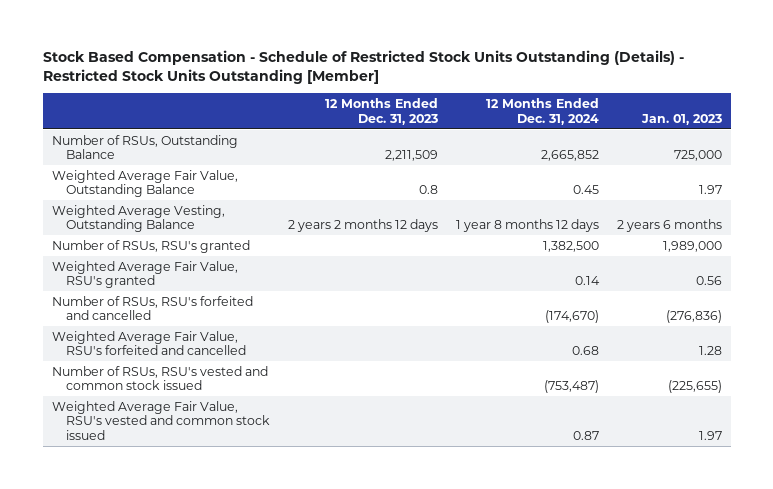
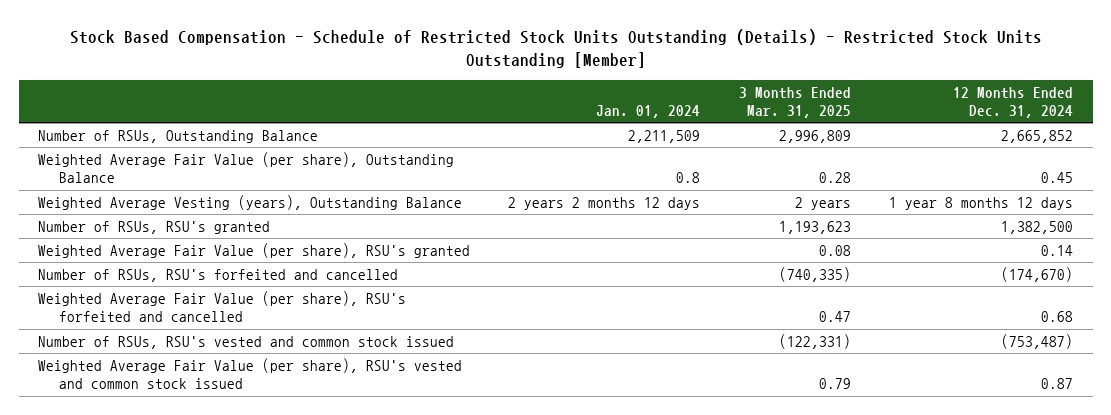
- | 12 Months Ended Dec. 31, 2023 | 12 Months Ended Dec. 31, 2024 | Jan. 01, 2023
+ | Jan. 01, 2024 | 3 Months Ended Mar. 31, 2025 | 12 Months Ended Dec. 31, 2024
- Weighted Average Fair Value, Outstanding Balance | 0.8 | 0.45 | 1.97
- Weighted Average Vesting, Outstanding Balance | 2 years 2 months 12 days | 1 year 8 months 12 days | 2 years 6 months
+ Weighted Average Fair Value (per share), Outstanding Balance | 0.8 | 0.28 | 0.45
+ Weighted Average Vesting (years), Outstanding Balance | 2 years 2 months 12 days | 2 years | 1 year 8 months 12 days
- Weighted Average Fair Value, RSU's granted | | 0.14 | 0.56
+ Weighted Average Fair Value (per share), RSU's granted | | 0.08 | 0.14
- Weighted Average Fair Value, RSU's forfeited and cancelled | | 0.68 | 1.28
+ Weighted Average Fair Value (per share), RSU's forfeited and cancelled | | 0.47 | 0.68
- Weighted Average Fair Value, RSU's vested and common stock issued | | 0.87 | 1.97
+ Weighted Average Fair Value (per share), RSU's vested and common stock issued | | 0.79 | 0.87

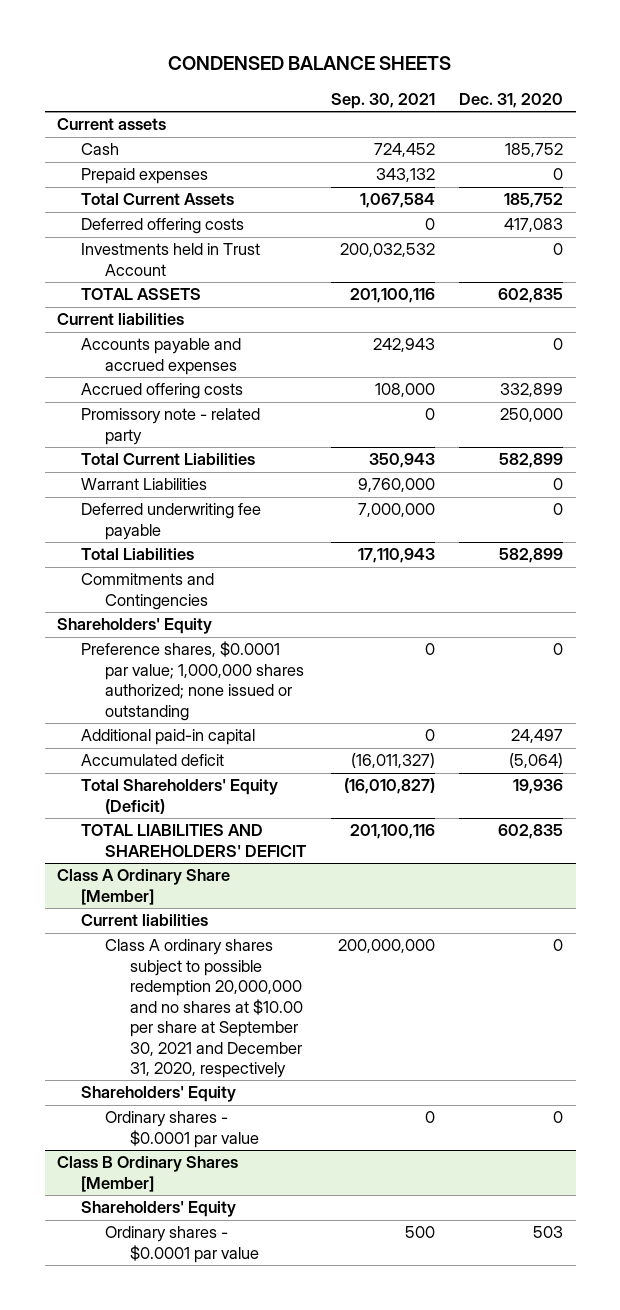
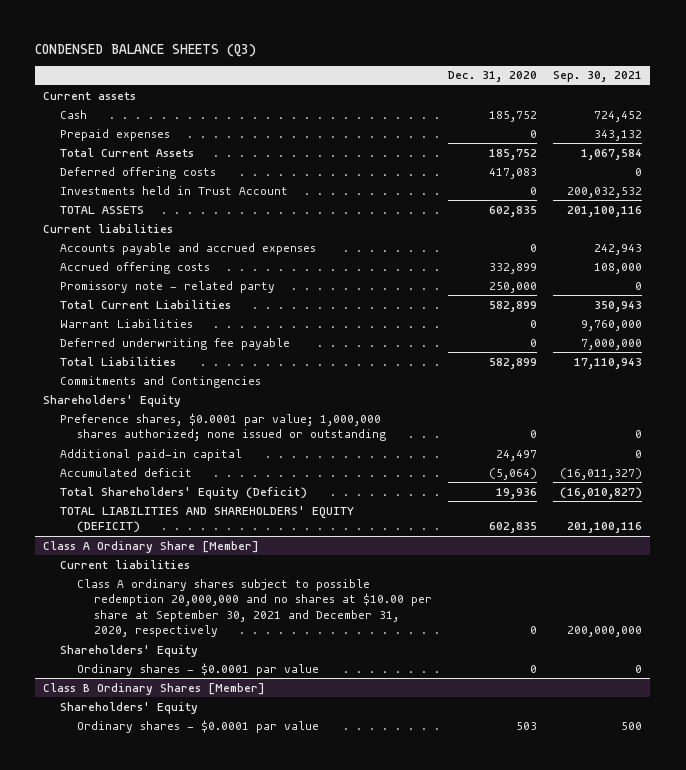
- CONDENSED BALANCE SHEETS
+ CONDENSED BALANCE SHEETS (Q3)
- | Sep. 30, 2021 | Dec. 31, 2020
+ | Dec. 31, 2020 | Sep. 30, 2021
- TOTAL LIABILITIES AND SHAREHOLDERS' DEFICIT | 201,100,116 | 602,835
+ TOTAL LIABILITIES AND SHAREHOLDERS' EQUITY (DEFICIT) | 602,835 | 201,100,116

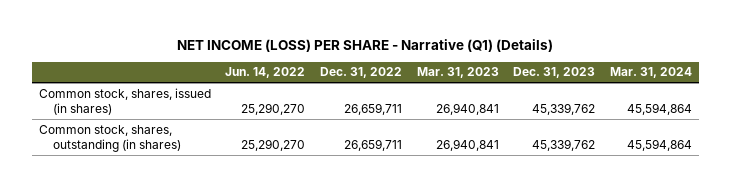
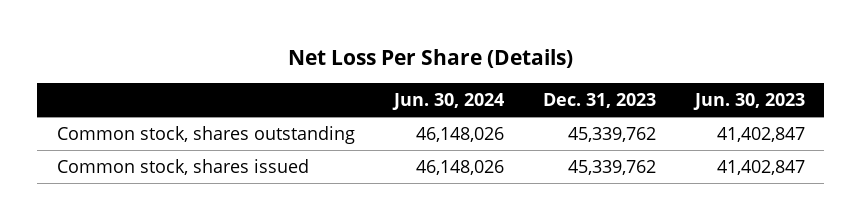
- NET INCOME (LOSS) PER SHARE - Narrative (Q1) (Details)
+ Net Loss Per Share (Details)
- | Jun. 14, 2022 | Dec. 31, 2022 | Mar. 31, 2023 | Dec. 31, 2023 | Mar. 31, 2024
+ | Jun. 30, 2024 | Dec. 31, 2023 | Jun. 30, 2023
- Common stock, shares, issued (in shares) | 25,290,270 | 26,659,711 | 26,940,841 | 45,339,762 | 45,594,864
- Common stock, shares, outstanding (in shares) | 25,290,270 | 26,659,711 | 26,940,841 | 45,339,762 | 45,594,864
+ Common stock, shares outstanding | 46,148,026 | 45,339,762 | 41,402,847
+ Common stock, shares issued | 46,148,026 | 45,339,762 | 41,402,847

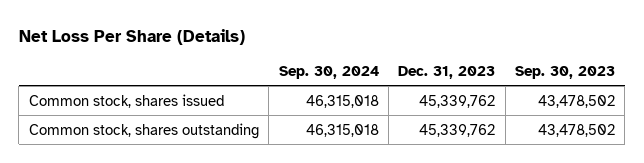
- | Jun. 30, 2024 | Dec. 31, 2023 | Jun. 30, 2023
+ | Sep. 30, 2024 | Dec. 31, 2023 | Sep. 30, 2023
moved down: Common stock, shares outstanding | 46,315,018 | 45,339,762 | 43,478,502

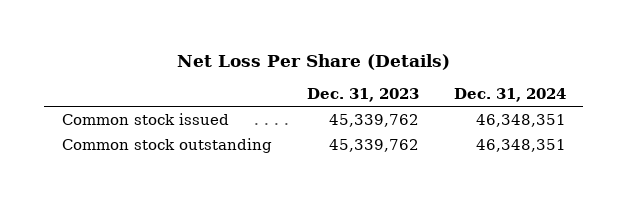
- | Sep. 30, 2024 | Dec. 31, 2023 | Sep. 30, 2023
+ | Dec. 31, 2023 | Dec. 31, 2024
- Common stock, shares issued | 46,315,018 | 45,339,762 | 43,478,502
- Common stock, shares outstanding | 46,315,018 | 45,339,762 | 43,478,502
+ Common stock issued | 45,339,762 | 46,348,351
+ Common stock outstanding | 45,339,762 | 46,348,351

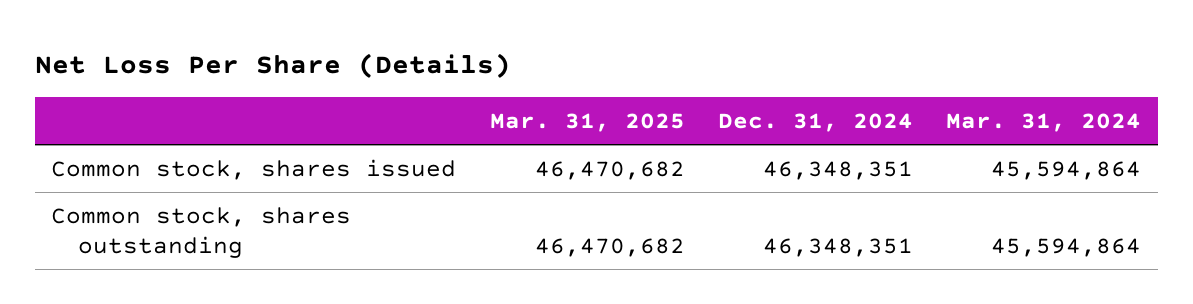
- | Dec. 31, 2023 | Dec. 31, 2024
+ | Mar. 31, 2025 | Dec. 31, 2024 | Mar. 31, 2024
- Common stock issued | 45,339,762 | 46,348,351
- Common stock outstanding | 45,339,762 | 46,348,351
+ Common stock, shares issued | 46,470,682 | 46,348,351 | 45,594,864
+ Common stock, shares outstanding | 46,470,682 | 46,348,351 | 45,594,864

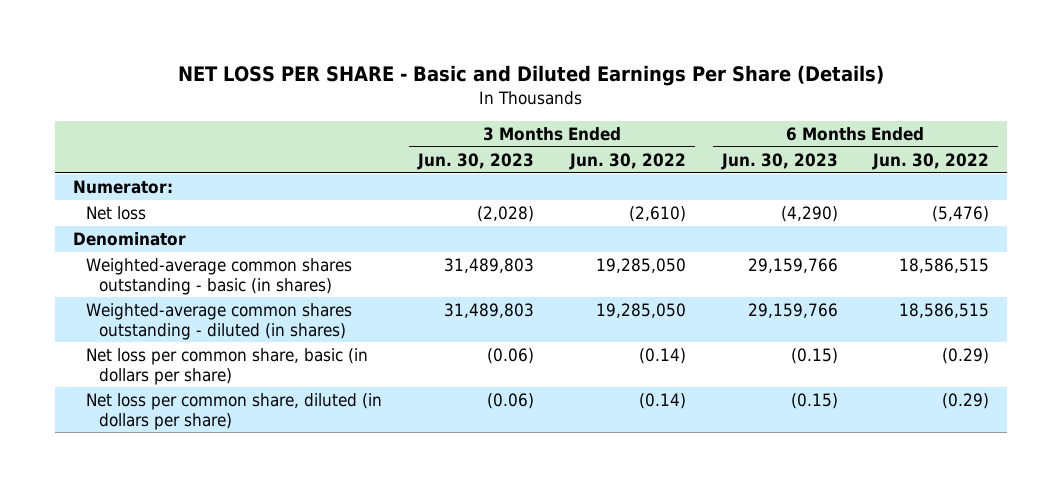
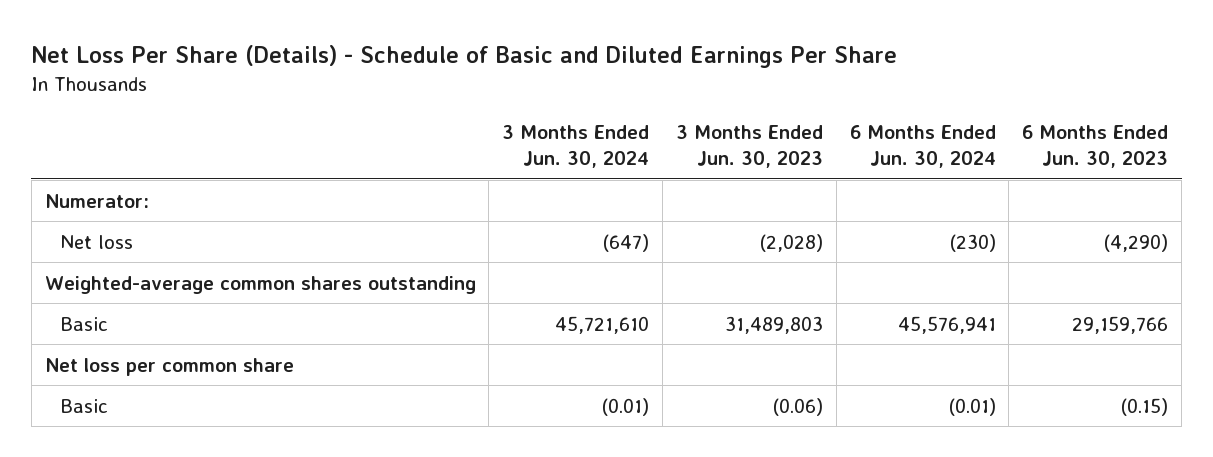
- NET LOSS PER SHARE - Basic and Diluted Earnings Per Share (Details)
+ Net Loss Per Share (Details) - Schedule of Basic and Diluted Earnings Per Share
- | 3 Months Ended Jun. 30, 2023 | 3 Months Ended Jun. 30, 2022 | 6 Months Ended Jun. 30, 2023 | 6 Months Ended Jun. 30, 2022
+ | 3 Months Ended Jun. 30, 2024 | 3 Months Ended Jun. 30, 2023 | 6 Months Ended Jun. 30, 2024 | 6 Months Ended Jun. 30, 2023
- Denominator
- Weighted-average common shares outstanding - basic (in shares) | 31,489,803 | 19,285,050 | 29,159,766 | 18,586,515
- Weighted-average common shares outstanding - diluted (in shares) | 31,489,803 | 19,285,050 | 29,159,766 | 18,586,515
- Net loss per common share, basic (in dollars per share) | (0.06) | (0.14) | (0.15) | (0.29)
- Net loss per common share, diluted (in dollars per share) | (0.06) | (0.14) | (0.15) | (0.29)
+ Weighted-average common shares outstanding
+ Basic | 45,721,610 | 31,489,803 | 45,576,941 | 29,159,766
+ Net loss per common share
+ Basic | (0.01) | (0.06) | (0.01) | (0.15)

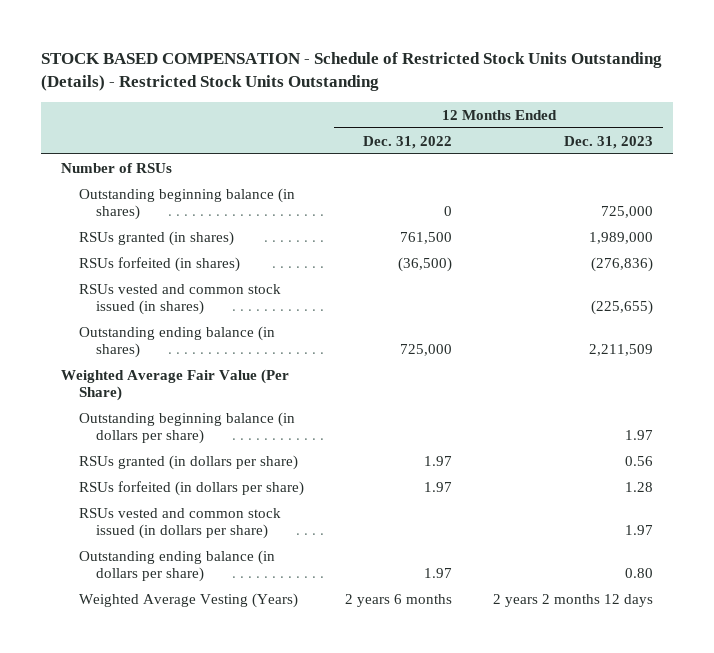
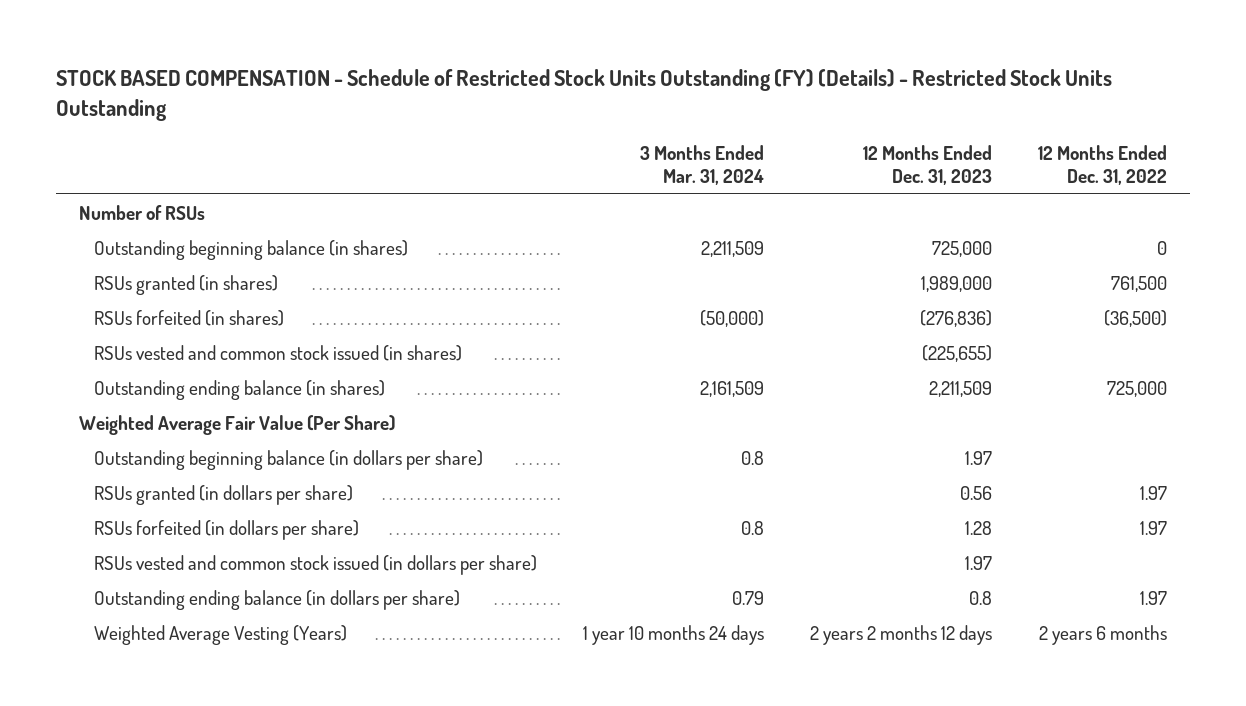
- STOCK BASED COMPENSATION - Schedule of Restricted Stock Units Outstanding (Details) - Restricted Stock Units Outstanding
+ STOCK BASED COMPENSATION - Schedule of Restricted Stock Units Outstanding (FY) (Details) - Restricted Stock Units Outstanding
- | 12 Months Ended Dec. 31, 2022 | 12 Months Ended Dec. 31, 2023
+ | 3 Months Ended Mar. 31, 2024 | 12 Months Ended Dec. 31, 2023 | 12 Months Ended Dec. 31, 2022
- Outstanding ending balance (in dollars per share) | 1.97 | 0.80
+ Outstanding ending balance (in dollars per share) | 0.79 | 0.8 | 1.97

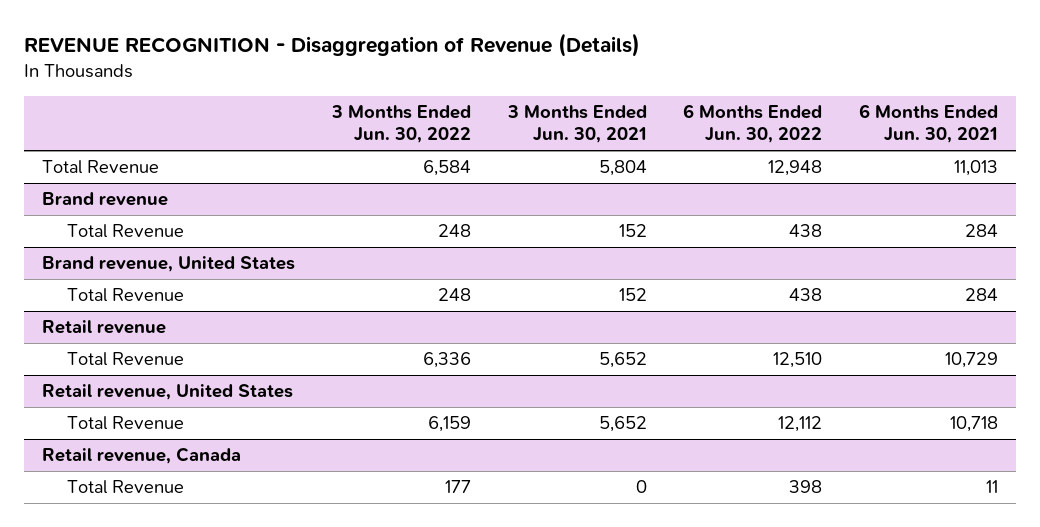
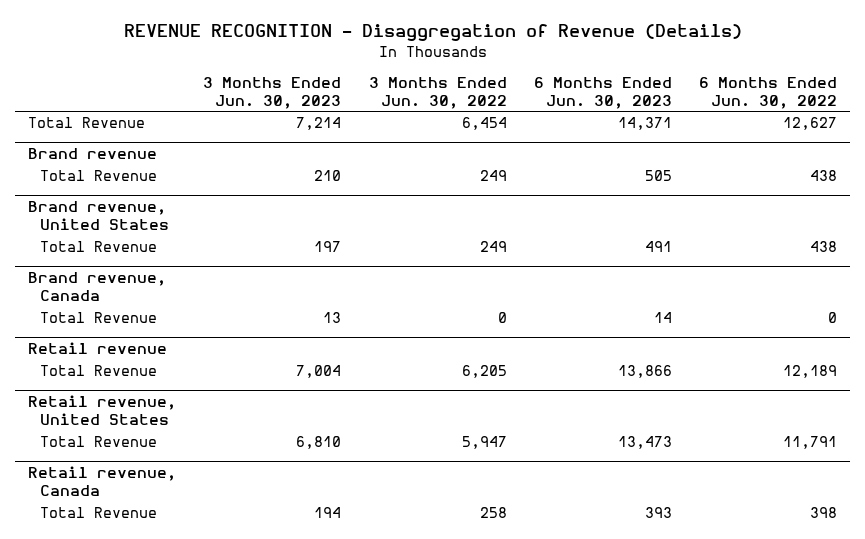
- | 3 Months Ended Jun. 30, 2022 | 3 Months Ended Jun. 30, 2021 | 6 Months Ended Jun. 30, 2022 | 6 Months Ended Jun. 30, 2021
+ | 3 Months Ended Jun. 30, 2023 | 3 Months Ended Jun. 30, 2022 | 6 Months Ended Jun. 30, 2023 | 6 Months Ended Jun. 30, 2022
- Total Revenue | 6,584 | 5,804 | 12,948 | 11,013
+ Total Revenue | 7,214 | 6,454 | 14,371 | 12,627
@ Brand revenue
- Total Revenue | 248 | 152 | 438 | 284
+ Total Revenue | 210 | 249 | 505 | 438
@ Brand revenue, United States
- Total Revenue | 248 | 152 | 438 | 284
+ Total Revenue | 197 | 249 | 491 | 438
+ Brand revenue, Canada
+ Total Revenue | 13 | 0 | 14 | 0
@ Retail revenue
- Total Revenue | 6,336 | 5,652 | 12,510 | 10,729
+ Total Revenue | 7,004 | 6,205 | 13,866 | 12,189
@ Retail revenue, United States
- Total Revenue | 6,159 | 5,652 | 12,112 | 10,718
+ Total Revenue | 6,810 | 5,947 | 13,473 | 11,791
@ Retail revenue, Canada
- Total Revenue | 177 | 0 | 398 | 11
+ Total Revenue | 194 | 258 | 393 | 398

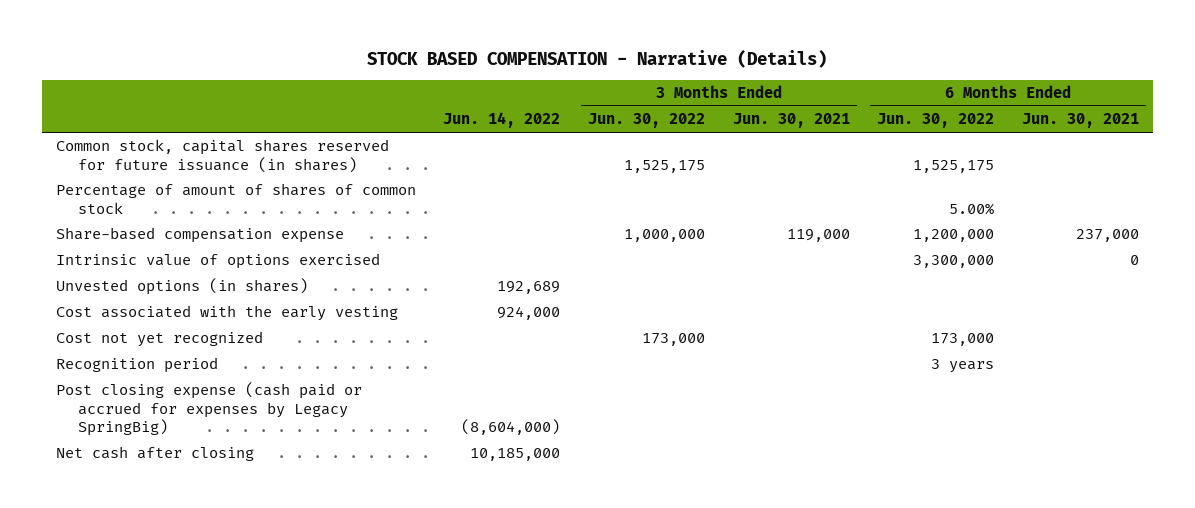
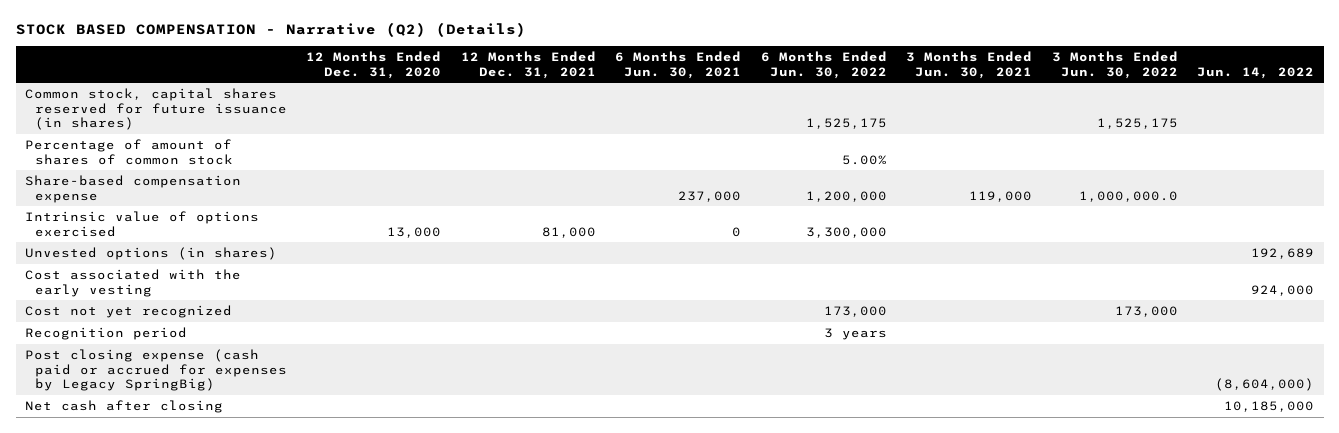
- STOCK BASED COMPENSATION - Narrative (Details)
+ STOCK BASED COMPENSATION - Narrative (Q2) (Details)
- | Jun. 14, 2022 | 3 Months Ended Jun. 30, 2022 | 3 Months Ended Jun. 30, 2021 | 6 Months Ended Jun. 30, 2022 | 6 Months Ended Jun. 30, 2021
+ | 12 Months Ended Dec. 31, 2020 | 12 Months Ended Dec. 31, 2021 | 6 Months Ended Jun. 30, 2021 | 6 Months Ended Jun. 30, 2022 | 3 Months Ended Jun. 30, 2021 | 3 Months Ended Jun. 30, 2022 | Jun. 14, 2022
- Share-based compensation expense | | 1,000,000 | 119,000 | 1,200,000 | 237,000
+ Share-based compensation expense | | | 237,000 | 1,200,000 | 119,000 | 1,000,000.0 |

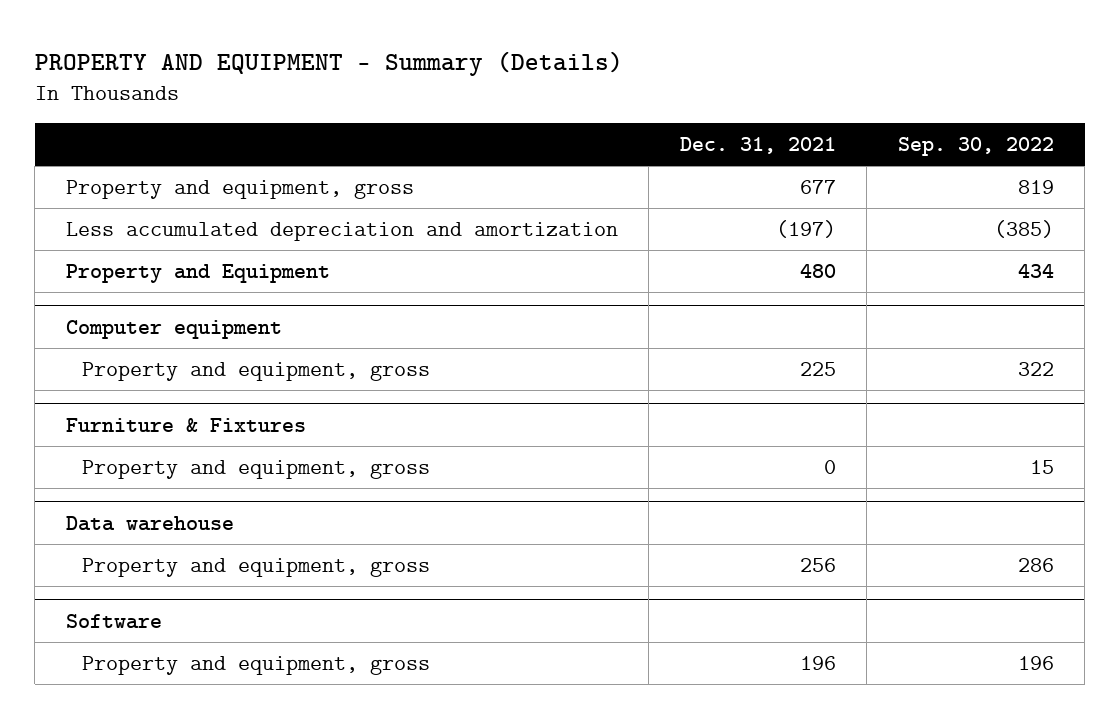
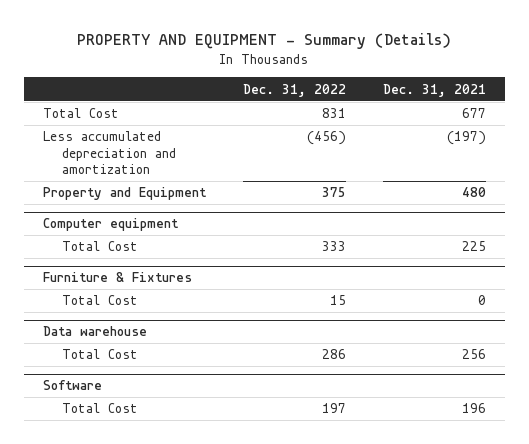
- | Dec. 31, 2021 | Sep. 30, 2022
+ | Dec. 31, 2022 | Dec. 31, 2021
- Property and equipment, gross | 677 | 819
+ Total Cost | 831 | 677
@ Computer equipment
- Property and equipment, gross | 225 | 322
+ Total Cost | 333 | 225
@ Furniture & Fixtures
- Property and equipment, gross | 0 | 15
+ Total Cost | 15 | 0
@ Data warehouse
- Property and equipment, gross | 256 | 286
+ Total Cost | 286 | 256
@ Software
- Property and equipment, gross | 196 | 196
+ Total Cost | 197 | 196

